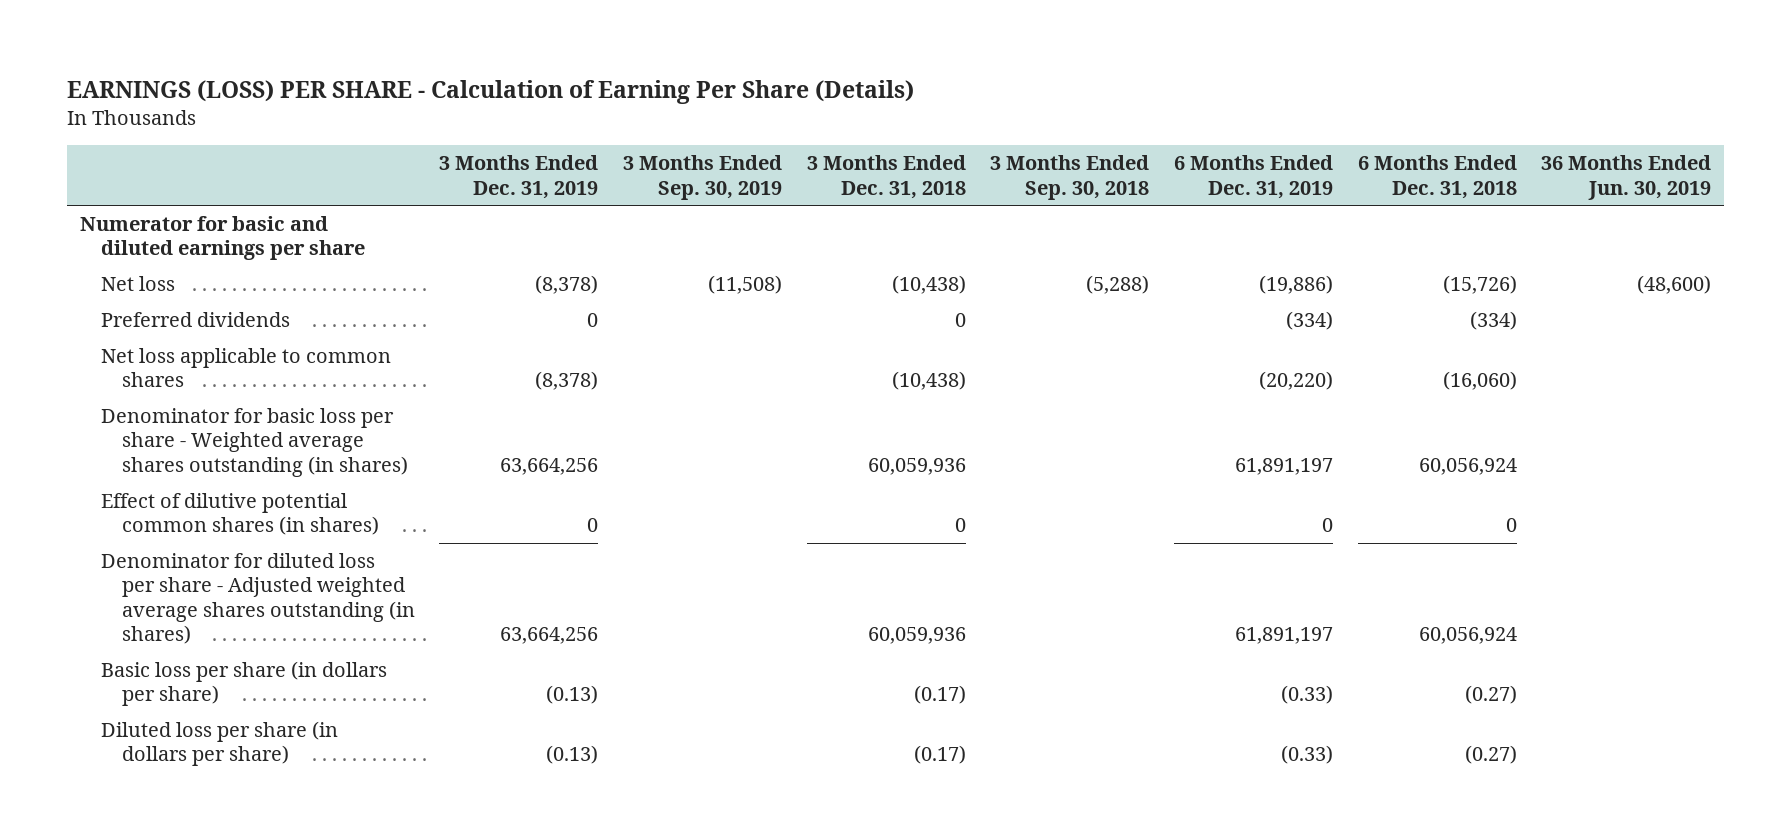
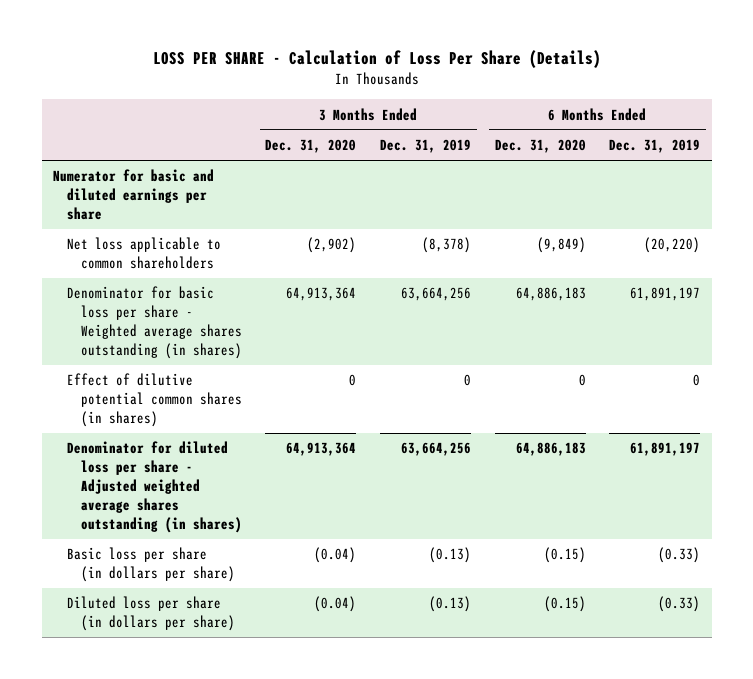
- EARNINGS (LOSS) PER SHARE - Calculation of Earning Per Share (Details)
+ LOSS PER SHARE - Calculation of Loss Per Share (Details)
- | 3 Months Ended Dec. 31, 2019 | 3 Months Ended Sep. 30, 2019 | 3 Months Ended Dec. 31, 2018 | 3 Months Ended Sep. 30, 2018 | 6 Months Ended Dec. 31, 2019 | 6 Months Ended Dec. 31, 2018 | 36 Months Ended Jun. 30, 2019
+ | 3 Months Ended Dec. 31, 2020 | 3 Months Ended Dec. 31, 2019 | 6 Months Ended Dec. 31, 2020 | 6 Months Ended Dec. 31, 2019
- Net loss | (8,378) | (11,508) | (10,438) | (5,288) | (19,886) | (15,726) | (48,600)
- Preferred dividends | 0 | | 0 | | (334) | (334) |
- Net loss applicable to common shares | (8,378) | | (10,438) | | (20,220) | (16,060) |
+ Net loss applicable to common shareholders | (2,902) | (8,378) | (9,849) | (20,220)

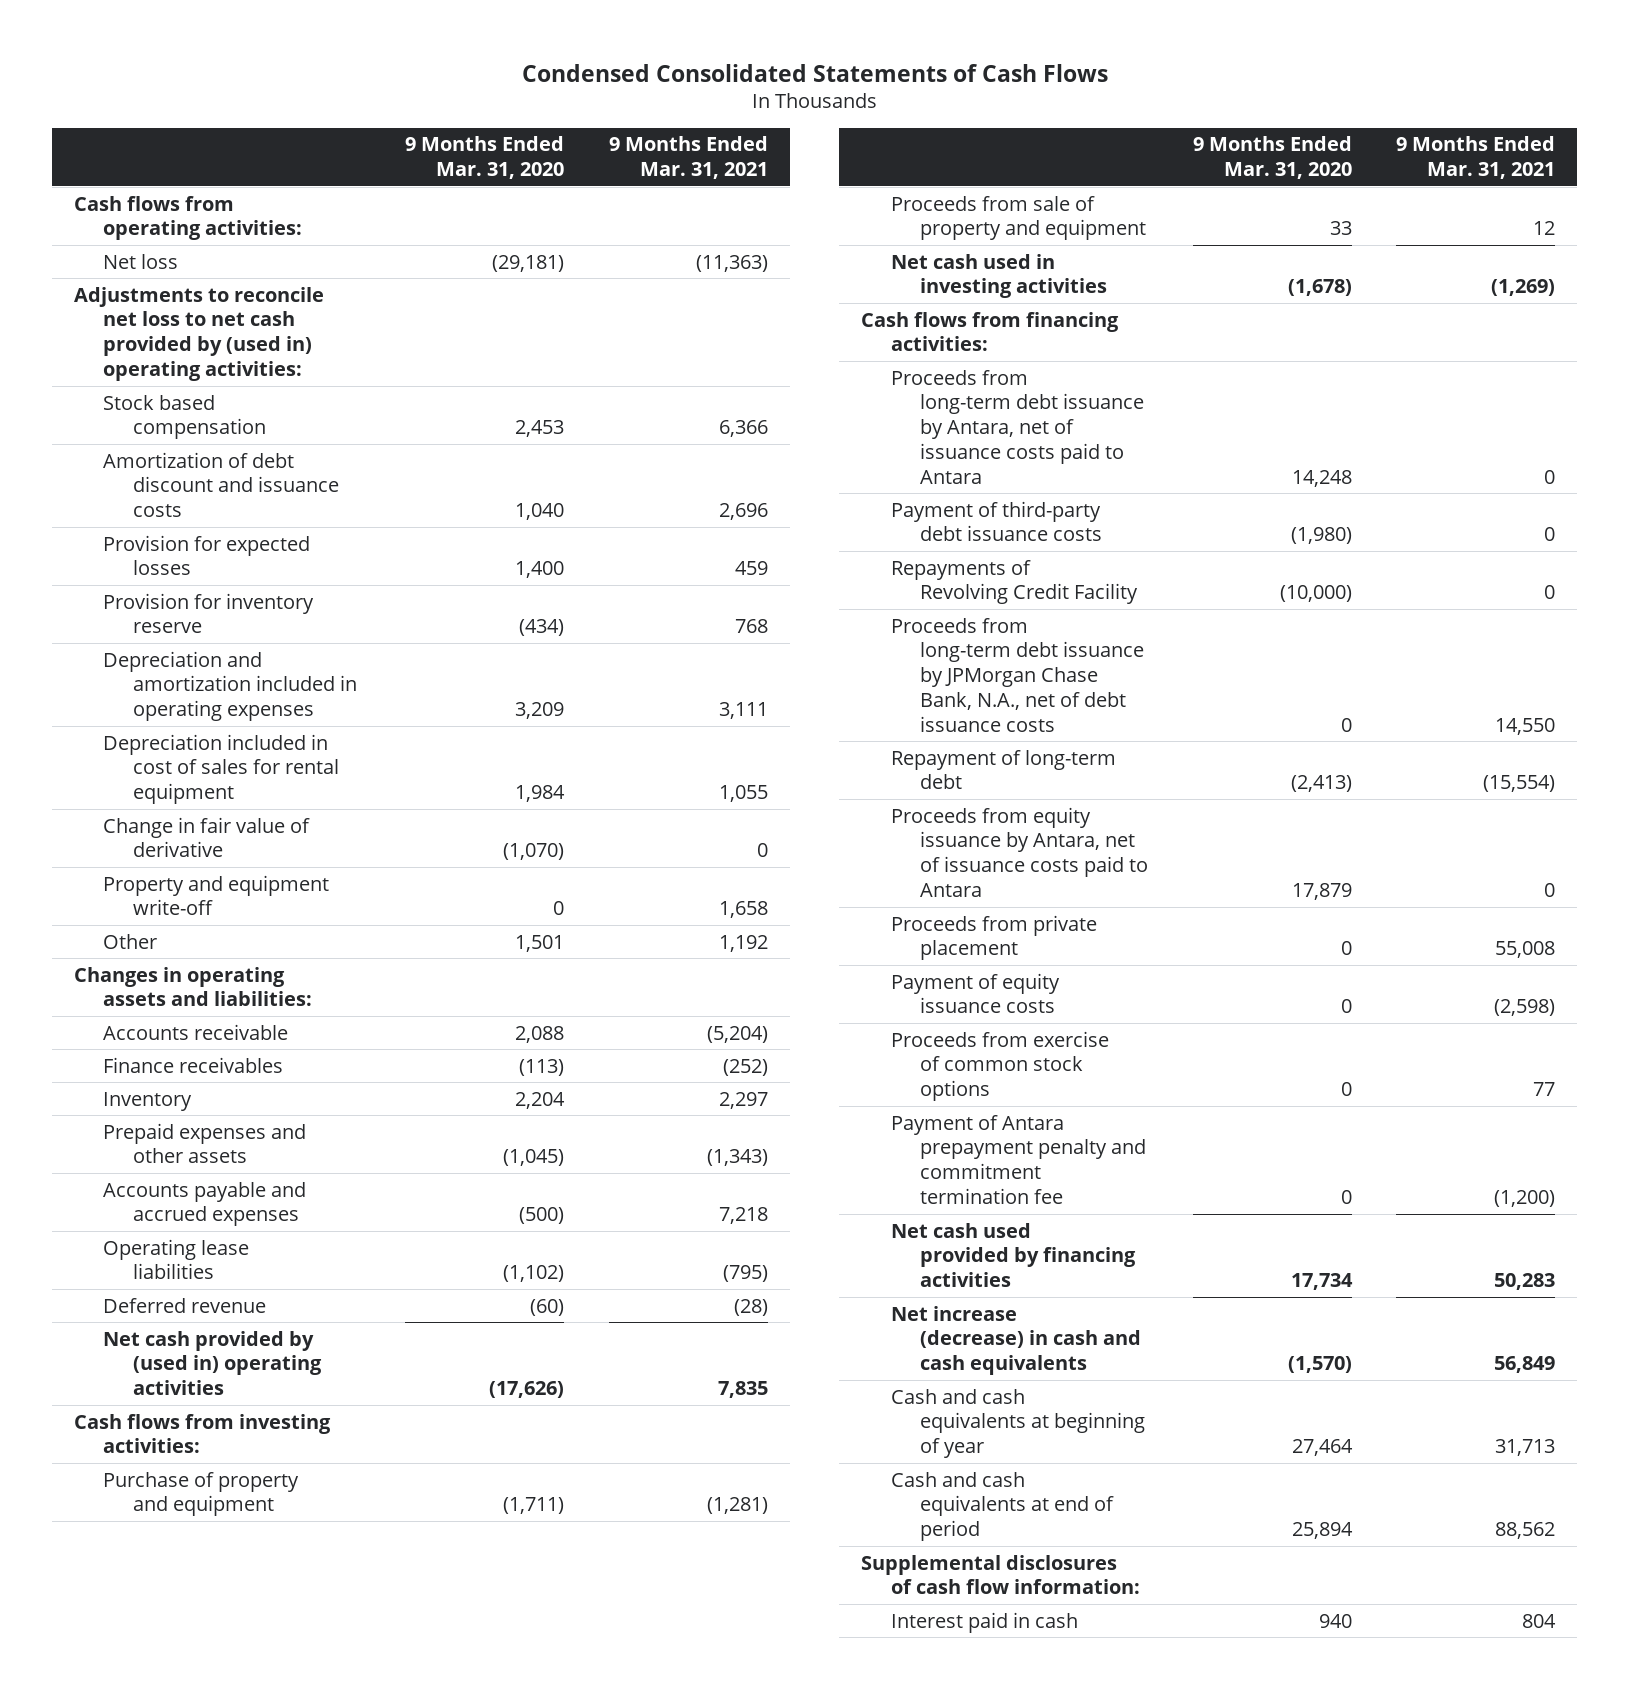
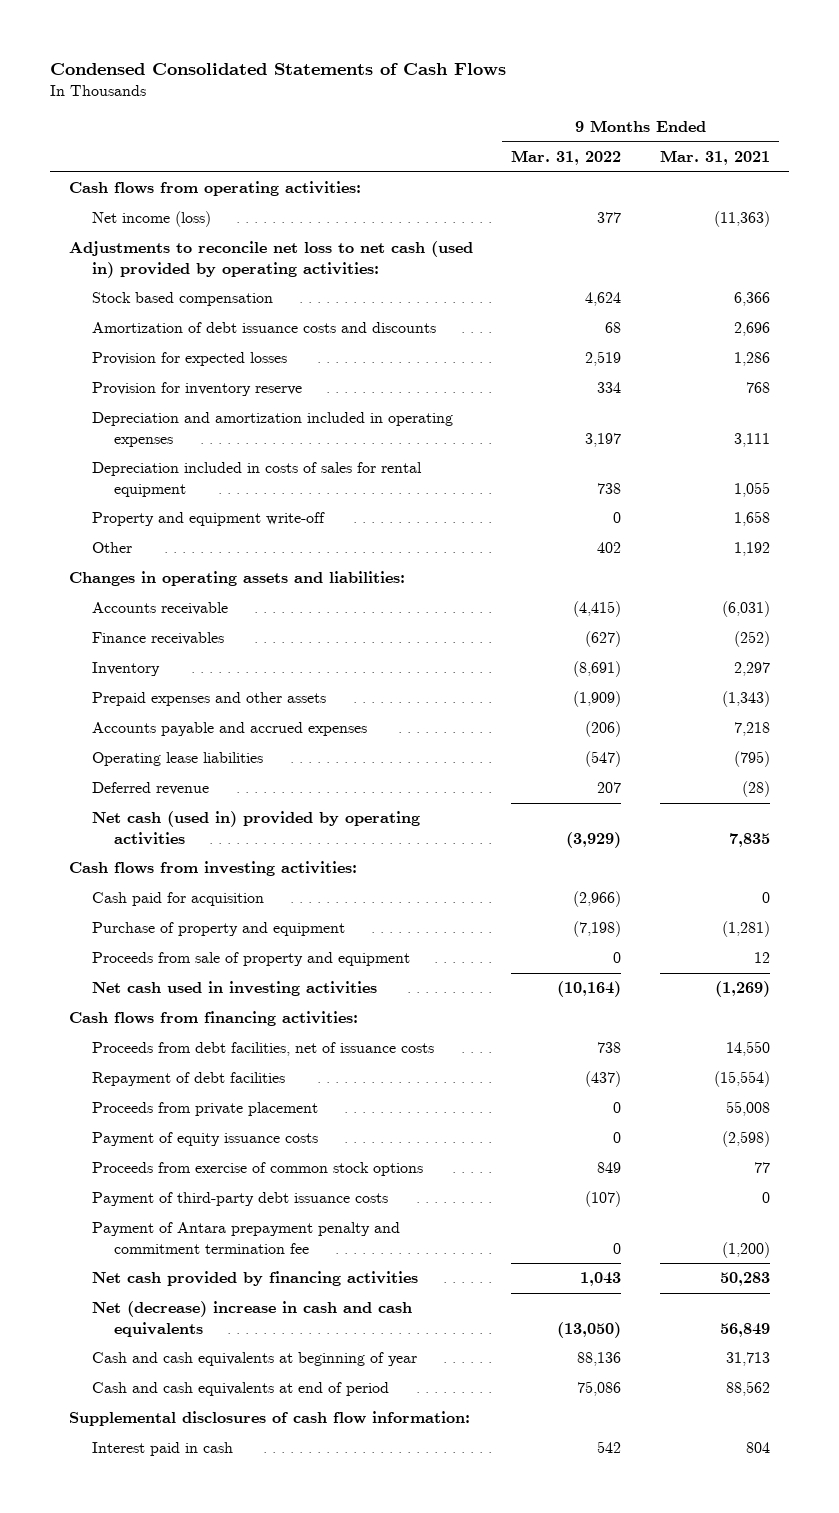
- | 9 Months Ended Mar. 31, 2020 | 9 Months Ended Mar. 31, 2021
+ | 9 Months Ended Mar. 31, 2022 | 9 Months Ended Mar. 31, 2021
- Net loss | (29,181) | (11,363)
- Adjustments to reconcile net loss to net cash provided by (used in) operating activities:
+ Net income (loss) | 377 | (11,363)
+ Adjustments to reconcile net loss to net cash (used in) provided by operating activities:
- Amortization of debt discount and issuance costs | 1,040 | 2,696
- Provision for expected losses | 1,400 | 459
+ Amortization of debt issuance costs and discounts | 68 | 2,696
+ Provision for expected losses | 2,519 | 1,286
- Depreciation included in cost of sales for rental equipment | 1,984 | 1,055
- Change in fair value of derivative | (1,070) | 0
+ Depreciation included in costs of sales for rental equipment | 738 | 1,055
- Accounts receivable | 2,088 | (5,204)
+ Accounts receivable | (4,415) | (6,031)
- Net cash provided by (used in) operating activities | (17,626) | 7,835
+ Net cash (used in) provided by operating activities | (3,929) | 7,835
+ Cash paid for acquisition | (2,966) | 0
- Proceeds from long-term debt issuance by Antara, net of issuance costs paid to Antara | 14,248 | 0
- Repayments of Revolving Credit Facility | (10,000) | 0
- Proceeds from long-term debt issuance by JPMorgan Chase Bank, N.A., net of debt issuance costs | 0 | 14,550
- Repayment of long-term debt | (2,413) | (15,554)
- Proceeds from equity issuance by Antara, net of issuance costs paid to Antara | 17,879 | 0
+ Proceeds from debt facilities, net of issuance costs | 738 | 14,550
+ Repayment of debt facilities | (437) | (15,554)
moved down: Payment of third-party debt issuance costs | (107) | 0
- Net cash used provided by financing activities | 17,734 | 50,283
- Net increase (decrease) in cash and cash equivalents | (1,570) | 56,849
+ Net cash provided by financing activities | 1,043 | 50,283
+ Net (decrease) increase in cash and cash equivalents | (13,050) | 56,849

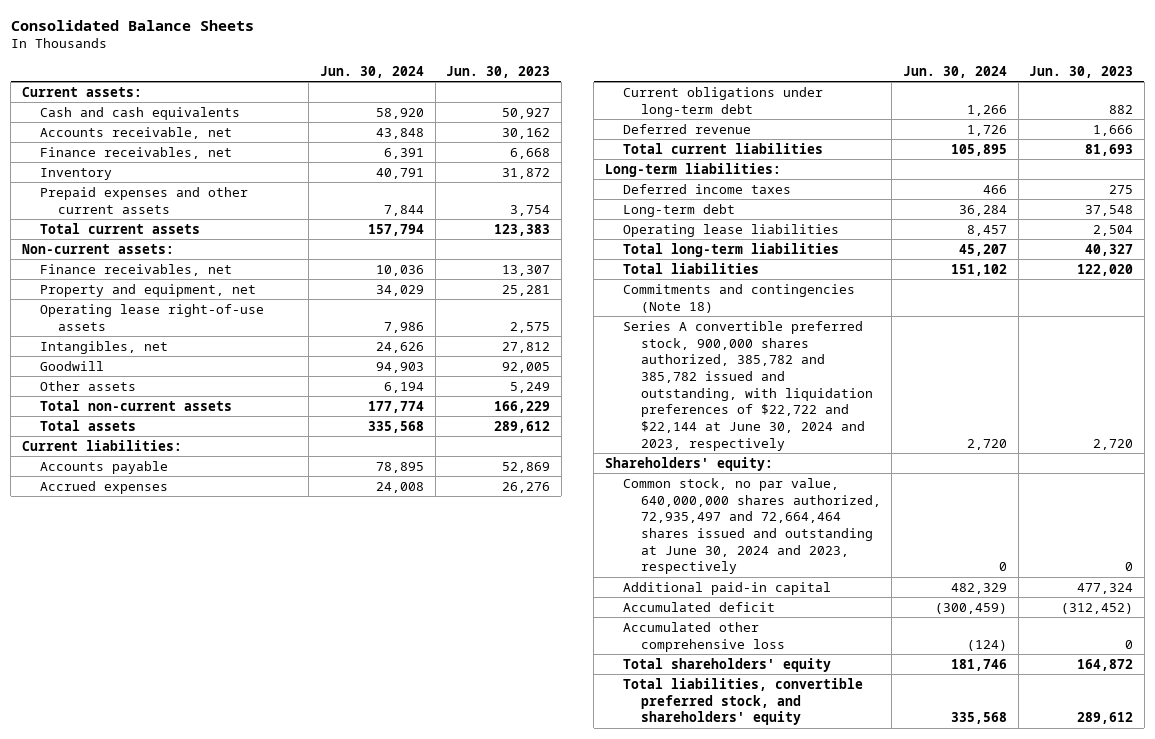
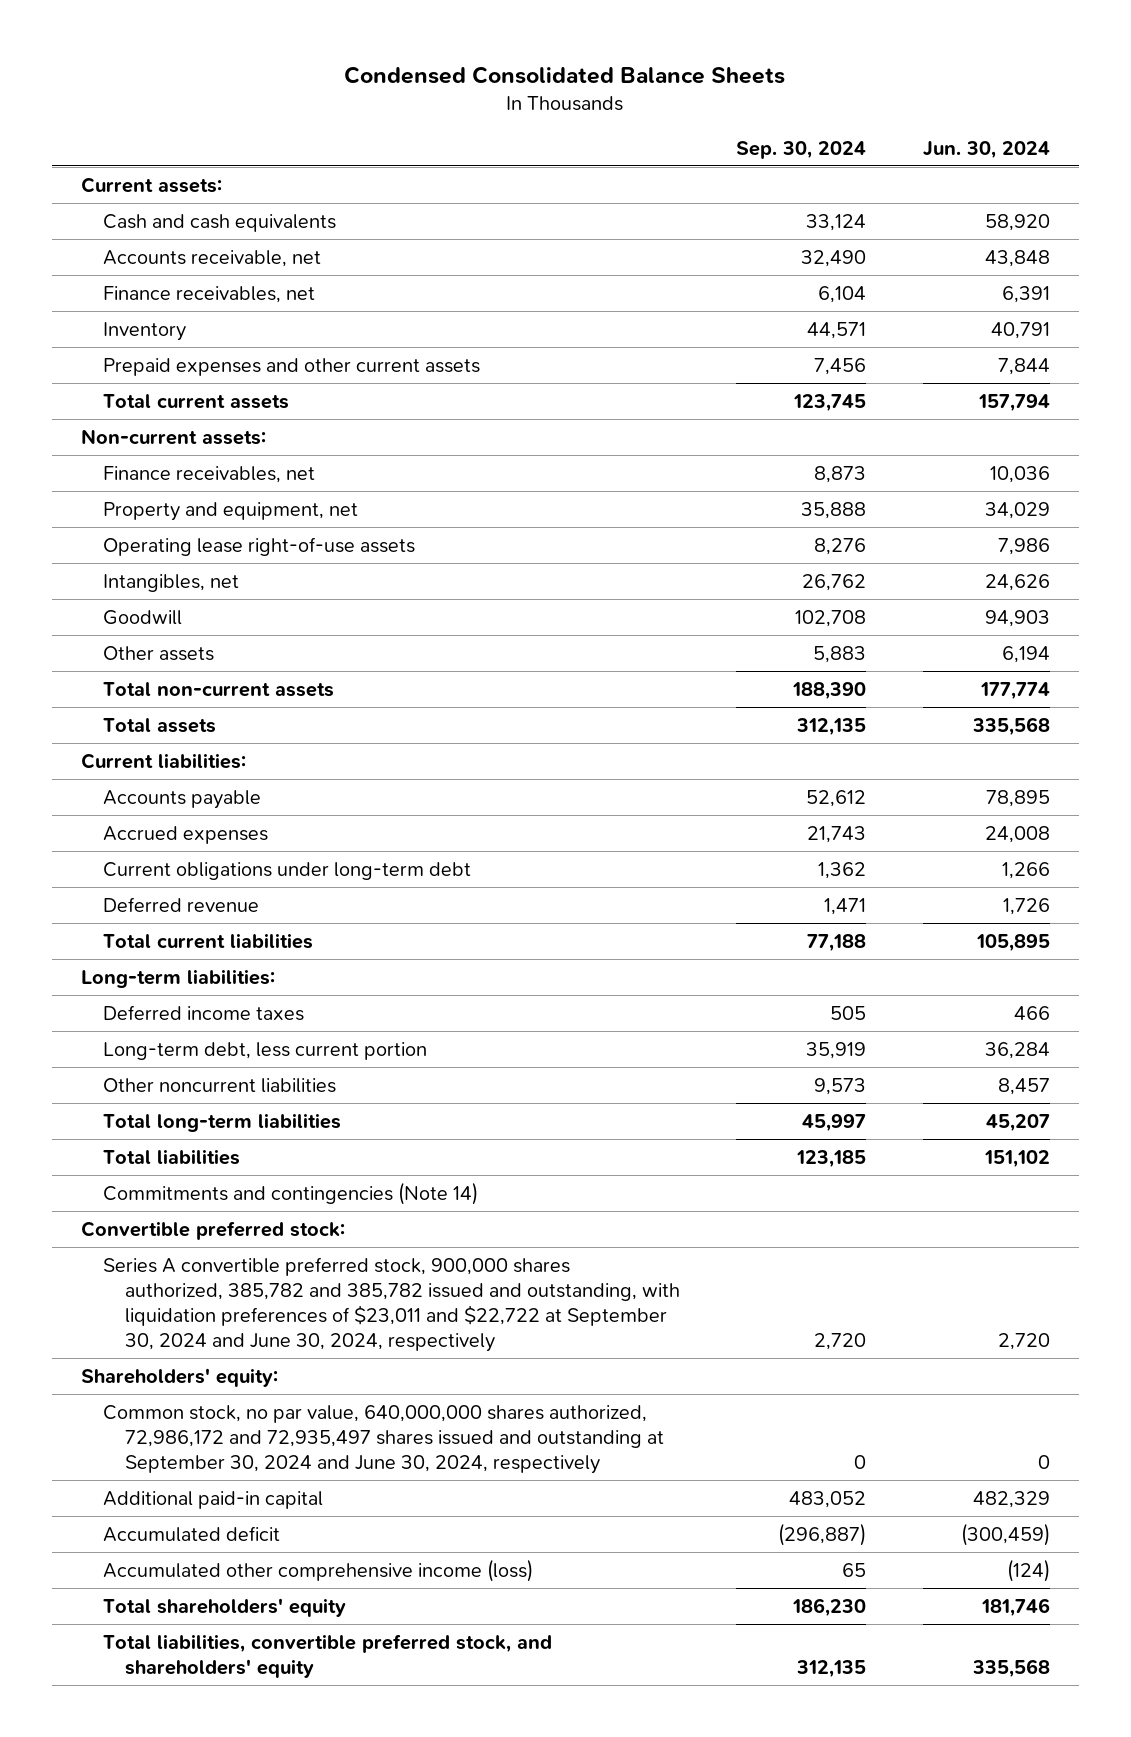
- Consolidated Balance Sheets
+ Condensed Consolidated Balance Sheets
- | Jun. 30, 2024 | Jun. 30, 2023
+ | Sep. 30, 2024 | Jun. 30, 2024
- Long-term debt | 36,284 | 37,548
- Operating lease liabilities | 8,457 | 2,504
+ Long-term debt, less current portion | 35,919 | 36,284
+ Other noncurrent liabilities | 9,573 | 8,457
- Commitments and contingencies (Note 18)
- Series A convertible preferred stock, 900,000 shares authorized, 385,782 and 385,782 issued and outstanding, with liquidation preferences of $22,722 and $22,144 at June 30, 2024 and 2023, respectively | 2,720 | 2,720
+ Commitments and contingencies (Note 14)
+ Convertible preferred stock:
+ Series A convertible preferred stock, 900,000 shares authorized, 385,782 and 385,782 issued and outstanding, with liquidation preferences of $23,011 and $22,722 at September 30, 2024 and June 30, 2024, respectively | 2,720 | 2,720
- Common stock, no par value, 640,000,000 shares authorized, 72,935,497 and 72,664,464 shares issued and outstanding at June 30, 2024 and 2023, respectively | 0 | 0
+ Common stock, no par value, 640,000,000 shares authorized, 72,986,172 and 72,935,497 shares issued and outstanding at September 30, 2024 and June 30, 2024, respectively | 0 | 0
- Accumulated other comprehensive loss | (124) | 0
+ Accumulated other comprehensive income (loss) | 65 | (124)

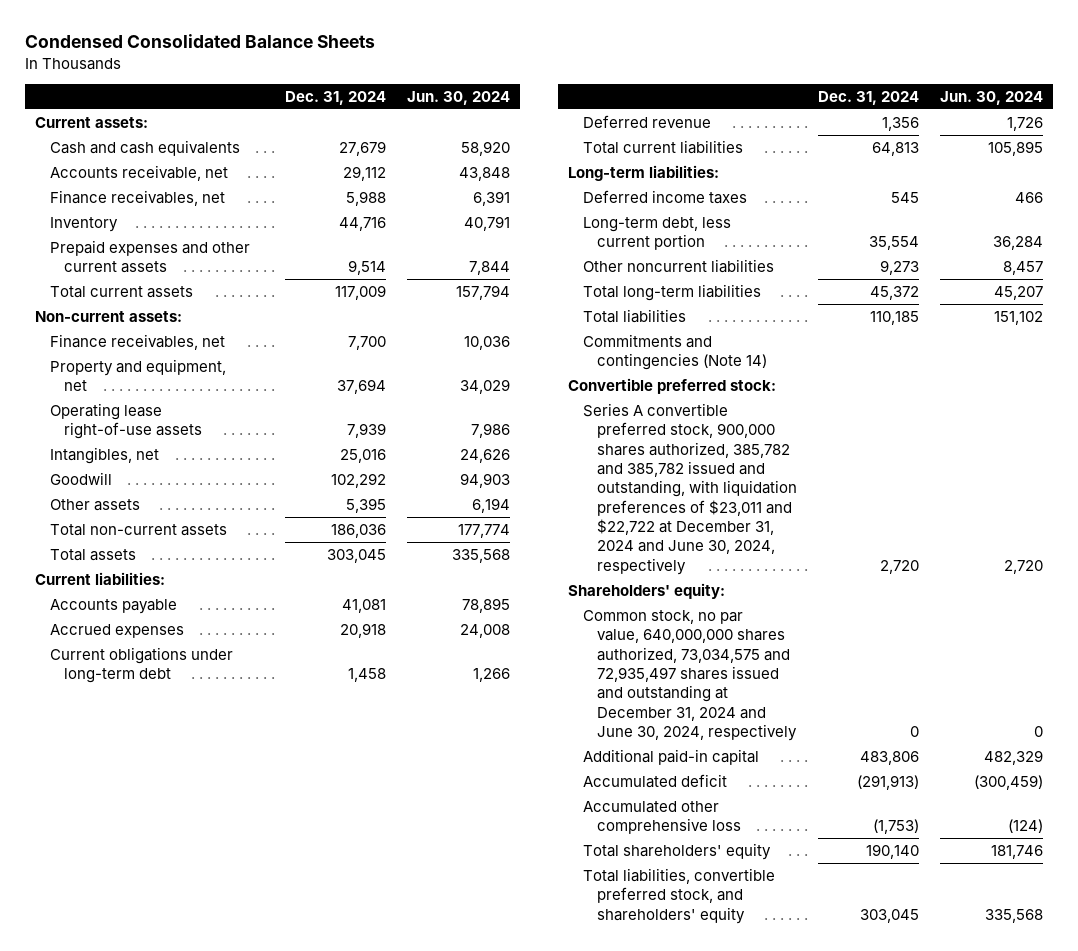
- | Sep. 30, 2024 | Jun. 30, 2024
+ | Dec. 31, 2024 | Jun. 30, 2024
- Series A convertible preferred stock, 900,000 shares authorized, 385,782 and 385,782 issued and outstanding, with liquidation preferences of $23,011 and $22,722 at September 30, 2024 and June 30, 2024, respectively | 2,720 | 2,720
+ Series A convertible preferred stock, 900,000 shares authorized, 385,782 and 385,782 issued and outstanding, with liquidation preferences of $23,011 and $22,722 at December 31, 2024 and June 30, 2024, respectively | 2,720 | 2,720
- Common stock, no par value, 640,000,000 shares authorized, 72,986,172 and 72,935,497 shares issued and outstanding at September 30, 2024 and June 30, 2024, respectively | 0 | 0
+ Common stock, no par value, 640,000,000 shares authorized, 73,034,575 and 72,935,497 shares issued and outstanding at December 31, 2024 and June 30, 2024, respectively | 0 | 0
- Accumulated other comprehensive income (loss) | 65 | (124)
+ Accumulated other comprehensive loss | (1,753) | (124)

